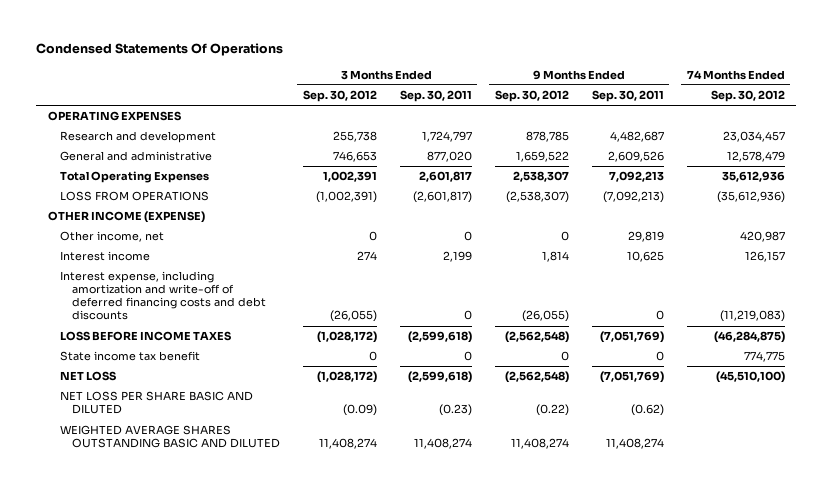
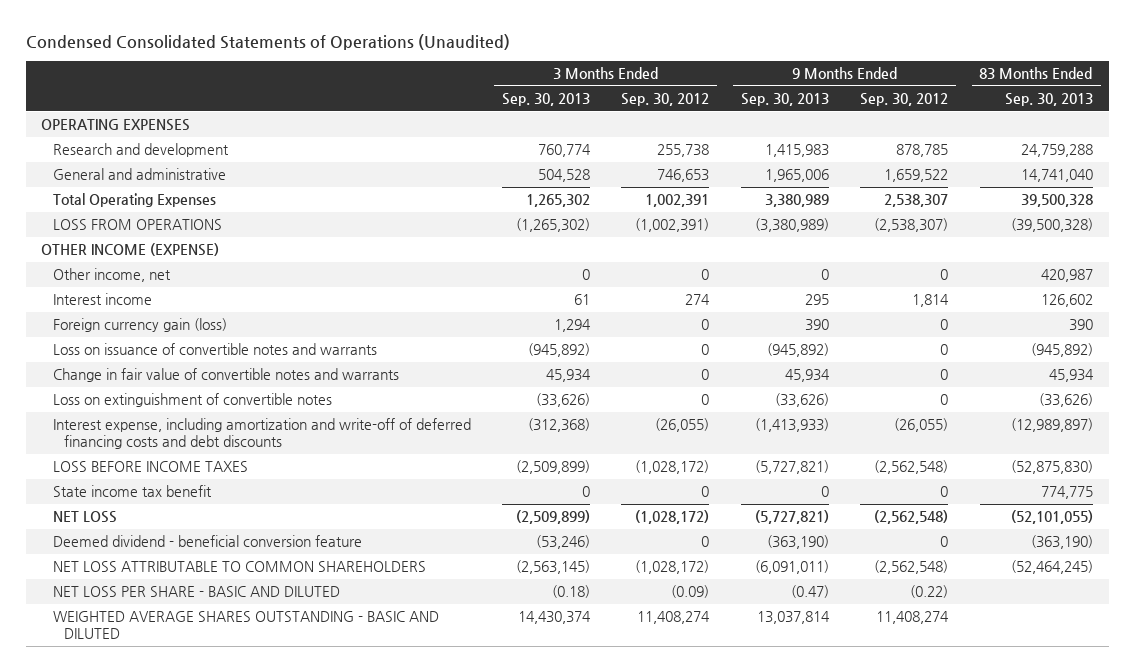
- Condensed Statements Of Operations
+ Condensed Consolidated Statements of Operations (Unaudited)
- | 3 Months Ended Sep. 30, 2012 | 3 Months Ended Sep. 30, 2011 | 9 Months Ended Sep. 30, 2012 | 9 Months Ended Sep. 30, 2011 | 74 Months Ended Sep. 30, 2012
+ | 3 Months Ended Sep. 30, 2013 | 3 Months Ended Sep. 30, 2012 | 9 Months Ended Sep. 30, 2013 | 9 Months Ended Sep. 30, 2012 | 83 Months Ended Sep. 30, 2013
+ Foreign currency gain (loss) | 1,294 | 0 | 390 | 0 | 390
+ Loss on issuance of convertible notes and warrants | (945,892) | 0 | (945,892) | 0 | (945,892)
+ Change in fair value of convertible notes and warrants | 45,934 | 0 | 45,934 | 0 | 45,934
+ Loss on extinguishment of convertible notes | (33,626) | 0 | (33,626) | 0 | (33,626)
- NET LOSS PER SHARE BASIC AND DILUTED | (0.09) | (0.23) | (0.22) | (0.62) |
- WEIGHTED AVERAGE SHARES OUTSTANDING BASIC AND DILUTED | 11,408,274 | 11,408,274 | 11,408,274 | 11,408,274 |
+ Deemed dividend - beneficial conversion feature | (53,246) | 0 | (363,190) | 0 | (363,190)
+ NET LOSS ATTRIBUTABLE TO COMMON SHAREHOLDERS | (2,563,145) | (1,028,172) | (6,091,011) | (2,562,548) | (52,464,245)
+ NET LOSS PER SHARE - BASIC AND DILUTED | (0.18) | (0.09) | (0.47) | (0.22) |
+ WEIGHTED AVERAGE SHARES OUTSTANDING - BASIC AND DILUTED | 14,430,374 | 11,408,274 | 13,037,814 | 11,408,274 |

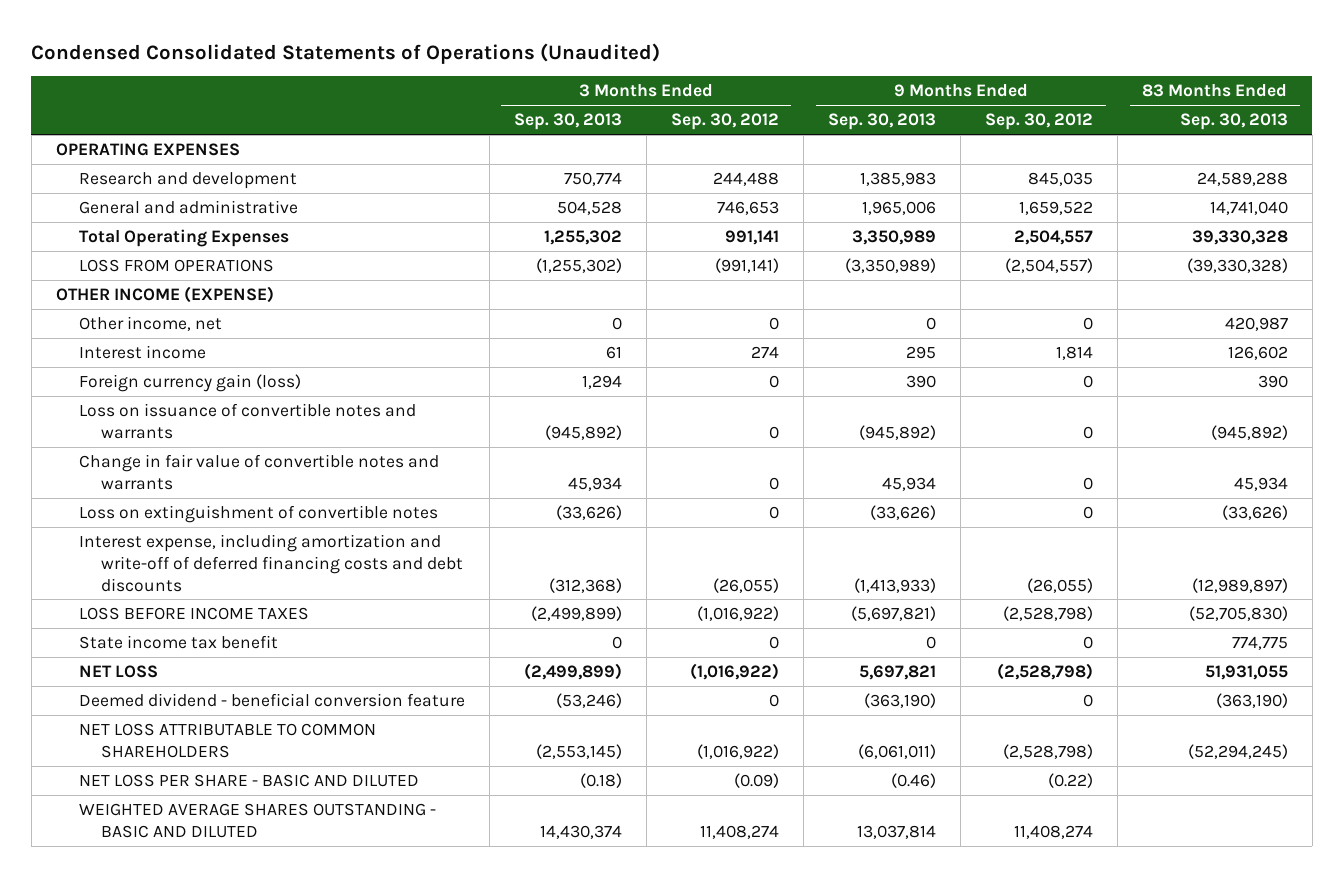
- Research and development | 760,774 | 255,738 | 1,415,983 | 878,785 | 24,759,288
+ Research and development | 750,774 | 244,488 | 1,385,983 | 845,035 | 24,589,288
- Total Operating Expenses | 1,265,302 | 1,002,391 | 3,380,989 | 2,538,307 | 39,500,328
- LOSS FROM OPERATIONS | (1,265,302) | (1,002,391) | (3,380,989) | (2,538,307) | (39,500,328)
+ Total Operating Expenses | 1,255,302 | 991,141 | 3,350,989 | 2,504,557 | 39,330,328
+ LOSS FROM OPERATIONS | (1,255,302) | (991,141) | (3,350,989) | (2,504,557) | (39,330,328)
- LOSS BEFORE INCOME TAXES | (2,509,899) | (1,028,172) | (5,727,821) | (2,562,548) | (52,875,830)
+ LOSS BEFORE INCOME TAXES | (2,499,899) | (1,016,922) | (5,697,821) | (2,528,798) | (52,705,830)
- NET LOSS | (2,509,899) | (1,028,172) | (5,727,821) | (2,562,548) | (52,101,055)
+ NET LOSS | (2,499,899) | (1,016,922) | 5,697,821 | (2,528,798) | 51,931,055
- NET LOSS ATTRIBUTABLE TO COMMON SHAREHOLDERS | (2,563,145) | (1,028,172) | (6,091,011) | (2,562,548) | (52,464,245)
- NET LOSS PER SHARE - BASIC AND DILUTED | (0.18) | (0.09) | (0.47) | (0.22) |
+ NET LOSS ATTRIBUTABLE TO COMMON SHAREHOLDERS | (2,553,145) | (1,016,922) | (6,061,011) | (2,528,798) | (52,294,245)
+ NET LOSS PER SHARE - BASIC AND DILUTED | (0.18) | (0.09) | (0.46) | (0.22) |

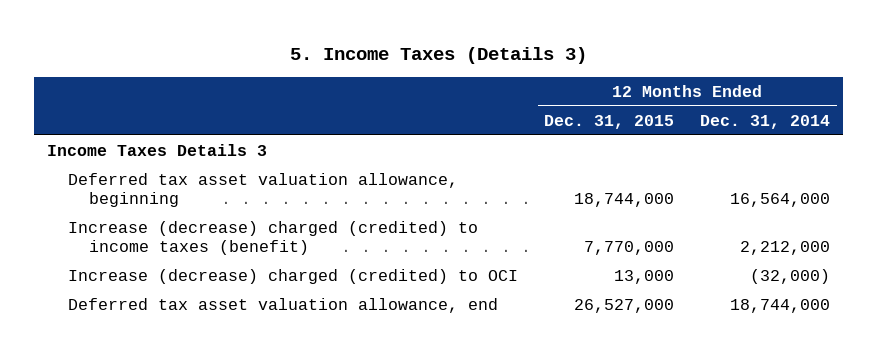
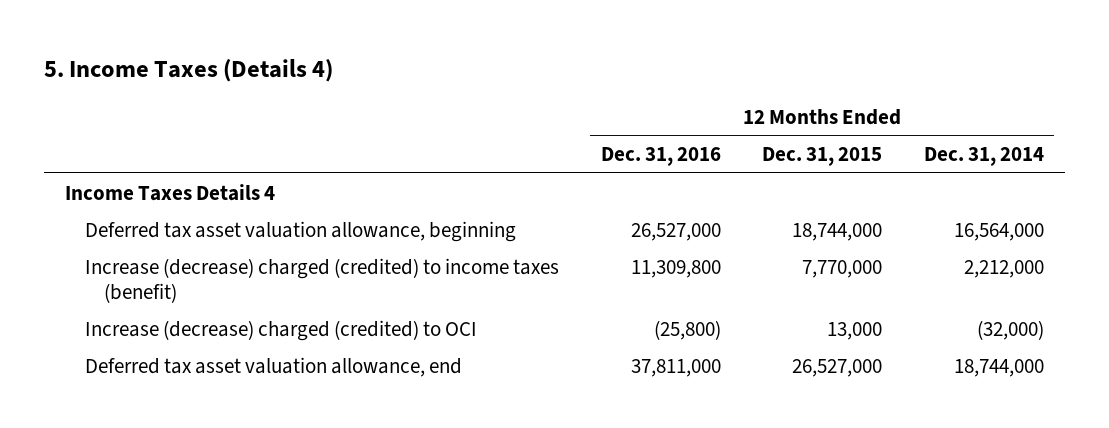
- 5. Income Taxes (Details 3)
+ 5. Income Taxes (Details 4)
- | 12 Months Ended Dec. 31, 2015 | 12 Months Ended Dec. 31, 2014
+ | 12 Months Ended Dec. 31, 2016 | 12 Months Ended Dec. 31, 2015 | 12 Months Ended Dec. 31, 2014
- Income Taxes Details 3
+ Income Taxes Details 4

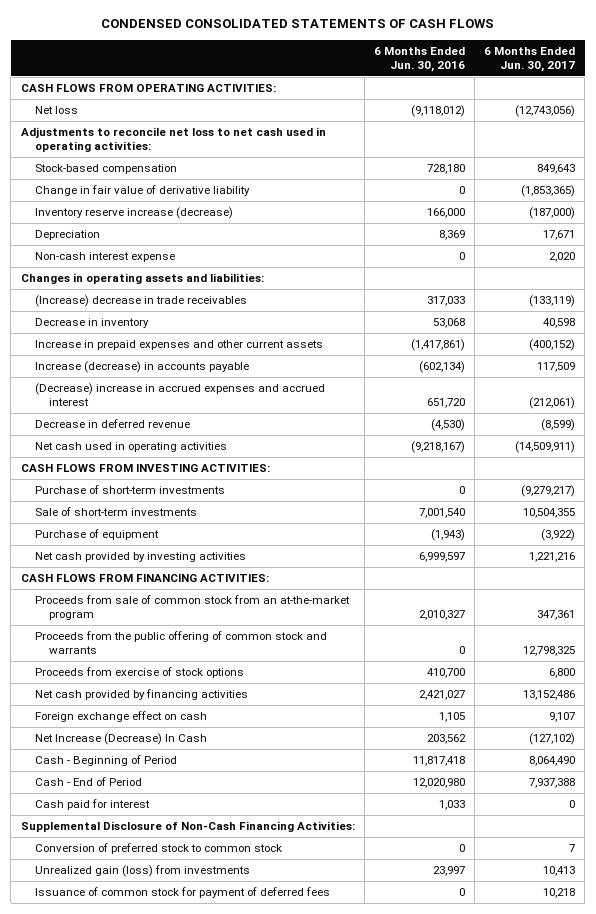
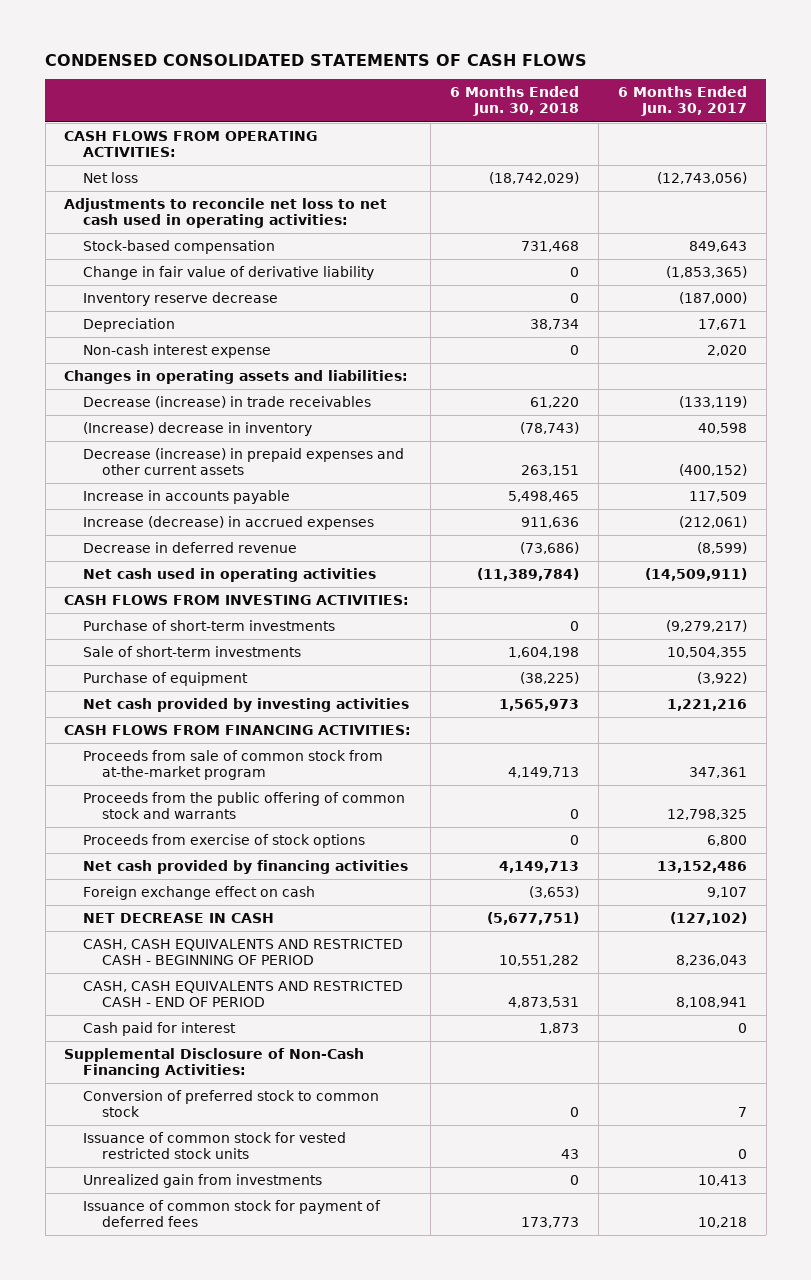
- | 6 Months Ended Jun. 30, 2016 | 6 Months Ended Jun. 30, 2017
+ | 6 Months Ended Jun. 30, 2018 | 6 Months Ended Jun. 30, 2017
- Inventory reserve increase (decrease) | 166,000 | (187,000)
+ Inventory reserve decrease | 0 | (187,000)
- (Increase) decrease in trade receivables | 317,033 | (133,119)
- Decrease in inventory | 53,068 | 40,598
- Increase in prepaid expenses and other current assets | (1,417,861) | (400,152)
- Increase (decrease) in accounts payable | (602,134) | 117,509
- (Decrease) increase in accrued expenses and accrued interest | 651,720 | (212,061)
+ Decrease (increase) in trade receivables | 61,220 | (133,119)
+ (Increase) decrease in inventory | (78,743) | 40,598
+ Decrease (increase) in prepaid expenses and other current assets | 263,151 | (400,152)
+ Increase in accounts payable | 5,498,465 | 117,509
+ Increase (decrease) in accrued expenses | 911,636 | (212,061)
- Proceeds from sale of common stock from an at-the-market program | 2,010,327 | 347,361
+ Proceeds from sale of common stock from at-the-market program | 4,149,713 | 347,361
- Net Increase (Decrease) In Cash | 203,562 | (127,102)
- Cash - Beginning of Period | 11,817,418 | 8,064,490
- Cash - End of Period | 12,020,980 | 7,937,388
+ NET DECREASE IN CASH | (5,677,751) | (127,102)
+ CASH, CASH EQUIVALENTS AND RESTRICTED CASH - BEGINNING OF PERIOD | 10,551,282 | 8,236,043
+ CASH, CASH EQUIVALENTS AND RESTRICTED CASH - END OF PERIOD | 4,873,531 | 8,108,941
- Unrealized gain (loss) from investments | 23,997 | 10,413
+ Issuance of common stock for vested restricted stock units | 43 | 0
+ Unrealized gain from investments | 0 | 10,413

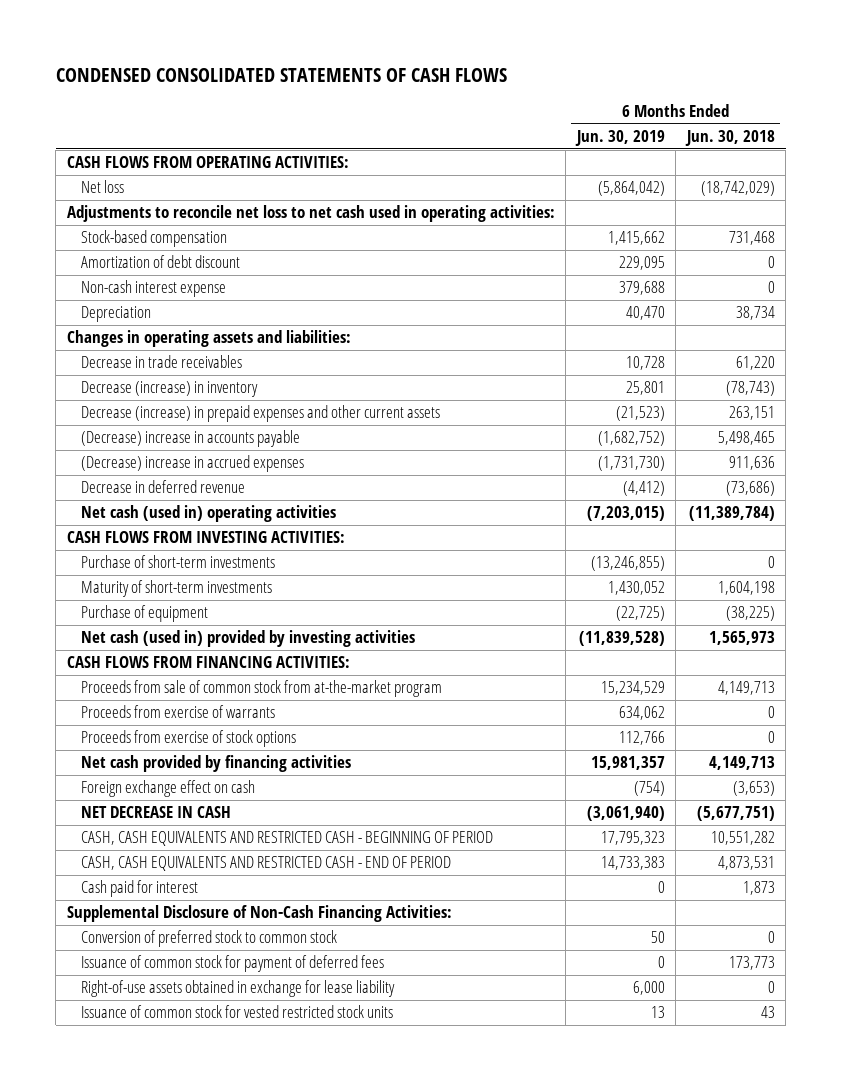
- | 6 Months Ended Jun. 30, 2018 | 6 Months Ended Jun. 30, 2017
+ | 6 Months Ended Jun. 30, 2019 | 6 Months Ended Jun. 30, 2018
- Change in fair value of derivative liability | 0 | (1,853,365)
- Inventory reserve decrease | 0 | (187,000)
+ Amortization of debt discount | 229,095 | 0
moved down: Depreciation | 40,470 | 38,734
- Decrease (increase) in trade receivables | 61,220 | (133,119)
- (Increase) decrease in inventory | (78,743) | 40,598
+ Decrease in trade receivables | 10,728 | 61,220
+ Decrease (increase) in inventory | 25,801 | (78,743)
- Increase in accounts payable | 5,498,465 | 117,509
- Increase (decrease) in accrued expenses | 911,636 | (212,061)
+ (Decrease) increase in accounts payable | (1,682,752) | 5,498,465
+ (Decrease) increase in accrued expenses | (1,731,730) | 911,636
- Net cash used in operating activities | (11,389,784) | (14,509,911)
+ Net cash (used in) operating activities | (7,203,015) | (11,389,784)
- Sale of short-term investments | 1,604,198 | 10,504,355
+ Maturity of short-term investments | 1,430,052 | 1,604,198
- Net cash provided by investing activities | 1,565,973 | 1,221,216
+ Net cash (used in) provided by investing activities | (11,839,528) | 1,565,973
- Proceeds from the public offering of common stock and warrants | 0 | 12,798,325
+ Proceeds from exercise of warrants | 634,062 | 0
- Unrealized gain from investments | 0 | 10,413
+ Right-of-use assets obtained in exchange for lease liability | 6,000 | 0
moved down: Issuance of common stock for vested restricted stock units | 13 | 43

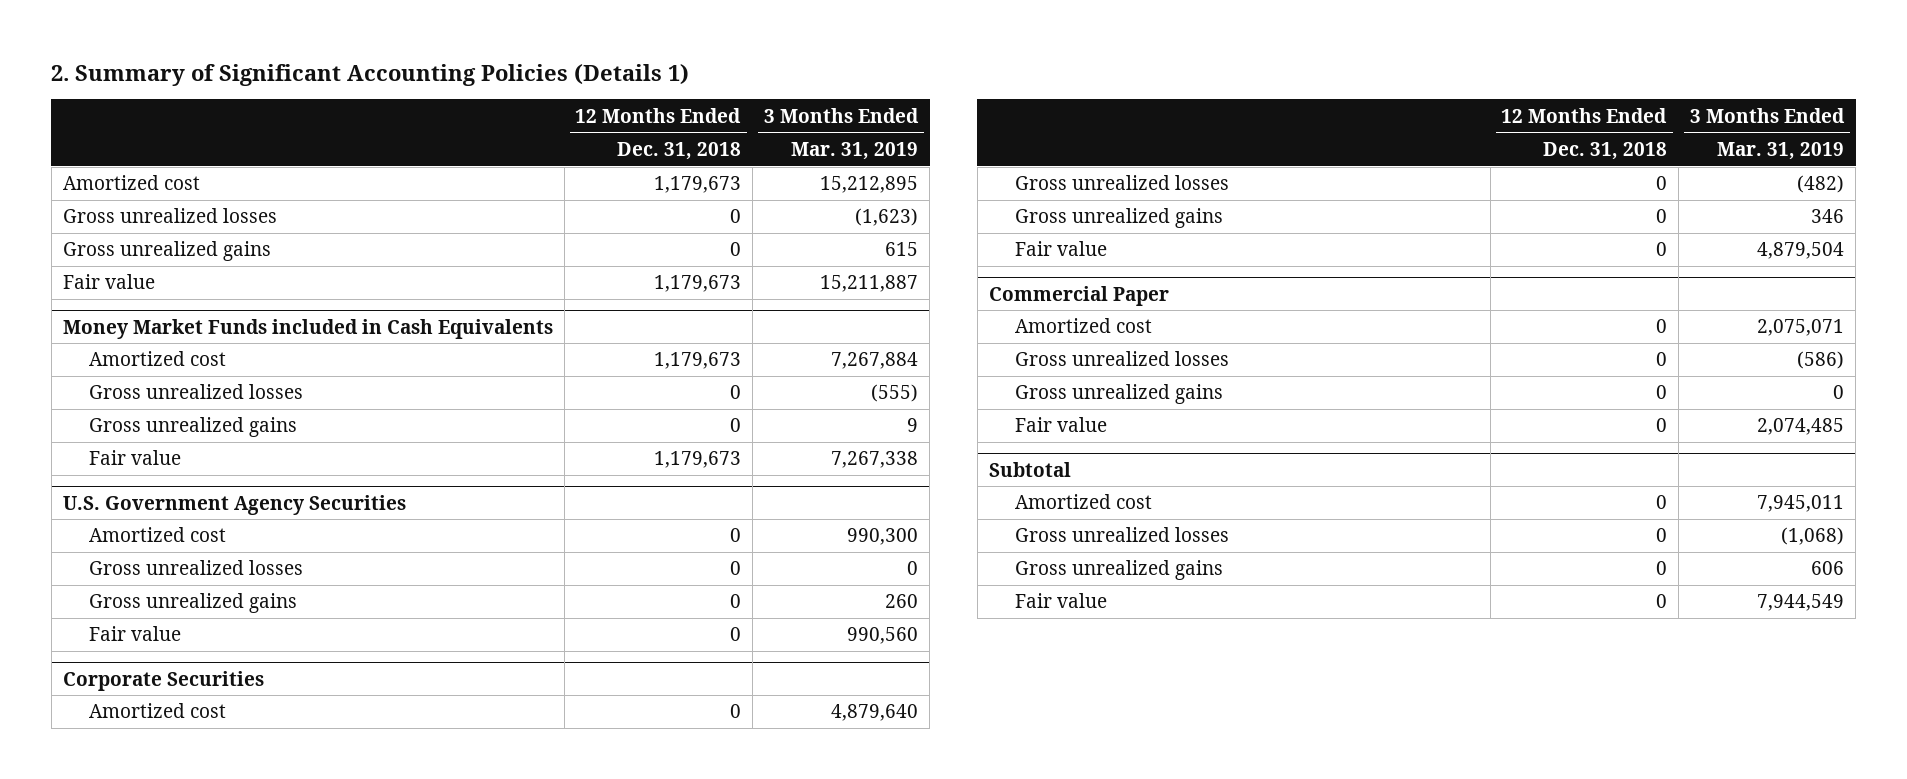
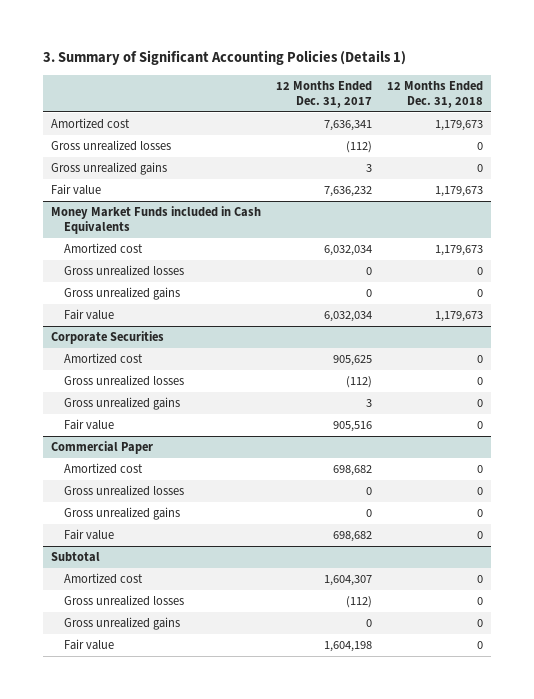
- 2. Summary of Significant Accounting Policies (Details 1)
+ 3. Summary of Significant Accounting Policies (Details 1)
- | 12 Months Ended Dec. 31, 2018 | 3 Months Ended Mar. 31, 2019
+ | 12 Months Ended Dec. 31, 2017 | 12 Months Ended Dec. 31, 2018
- U.S. Government Agency Securities
- Amortized cost | 0 | 990,300
- Gross unrealized losses | 0 | 0
- Gross unrealized gains | 0 | 260
- Fair value | 0 | 990,560

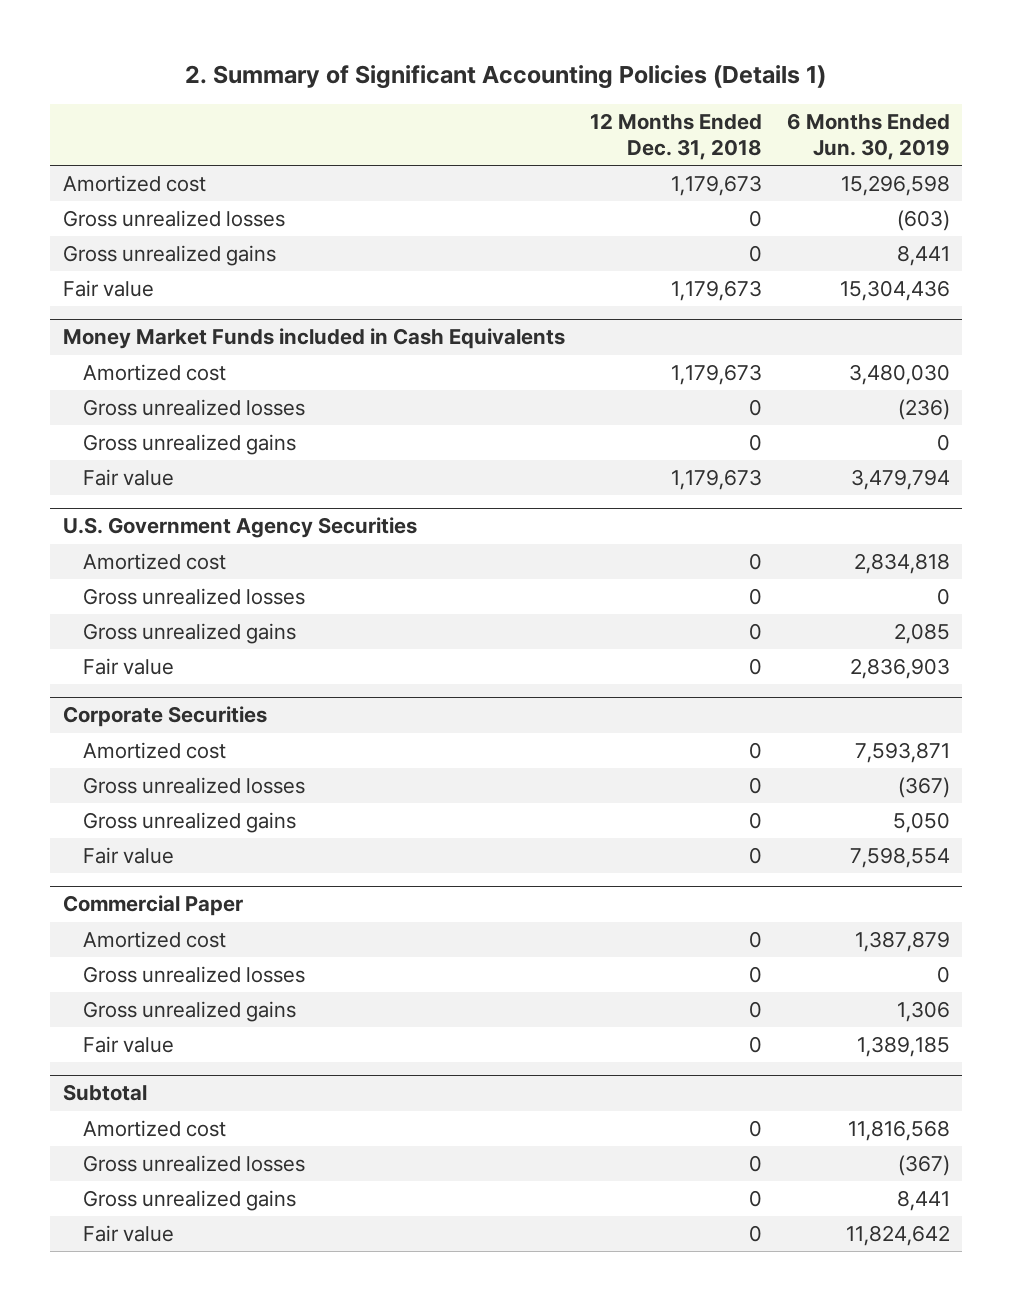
- 3. Summary of Significant Accounting Policies (Details 1)
+ 2. Summary of Significant Accounting Policies (Details 1)
- | 12 Months Ended Dec. 31, 2017 | 12 Months Ended Dec. 31, 2018
+ | 12 Months Ended Dec. 31, 2018 | 6 Months Ended Jun. 30, 2019
+ U.S. Government Agency Securities
+ Amortized cost | 0 | 2,834,818
+ Gross unrealized losses | 0 | 0
+ Gross unrealized gains | 0 | 2,085
+ Fair value | 0 | 2,836,903

